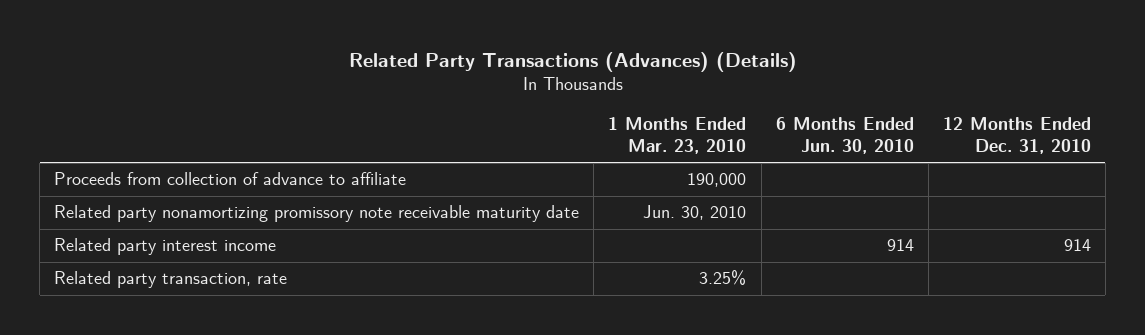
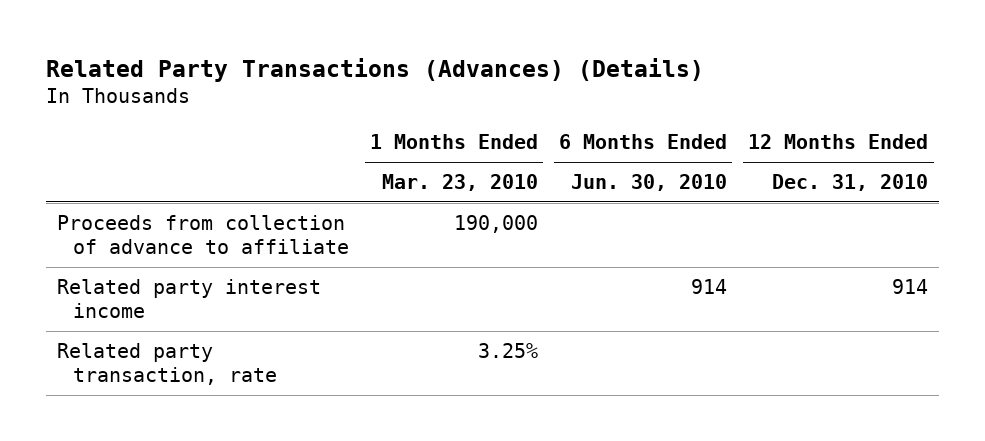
- Related party nonamortizing promissory note receivable maturity date | Jun. 30, 2010 | |

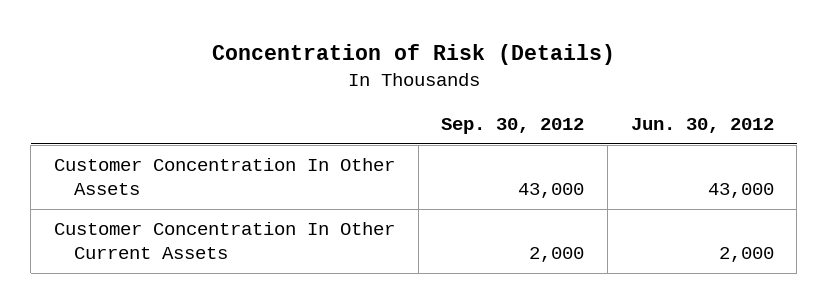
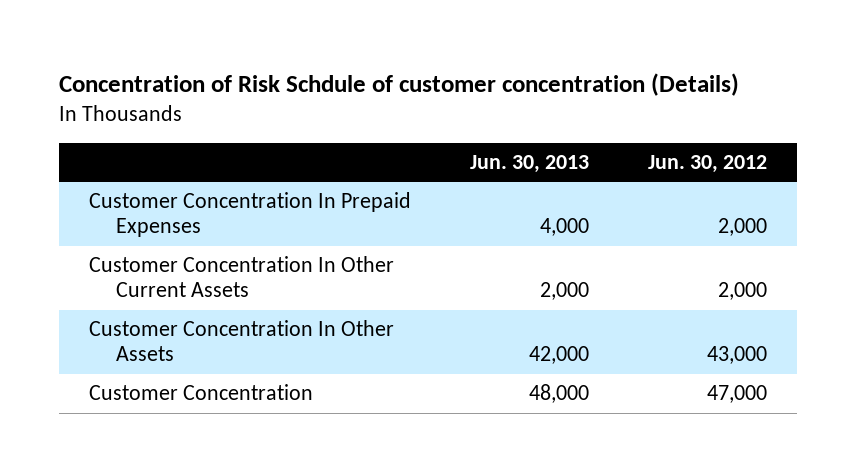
- Concentration of Risk (Details)
+ Concentration of Risk Schdule of customer concentration (Details)
- | Sep. 30, 2012 | Jun. 30, 2012
+ | Jun. 30, 2013 | Jun. 30, 2012
+ Customer Concentration In Prepaid Expenses | 4,000 | 2,000
moved down: Customer Concentration In Other Assets | 42,000 | 43,000
+ Customer Concentration | 48,000 | 47,000

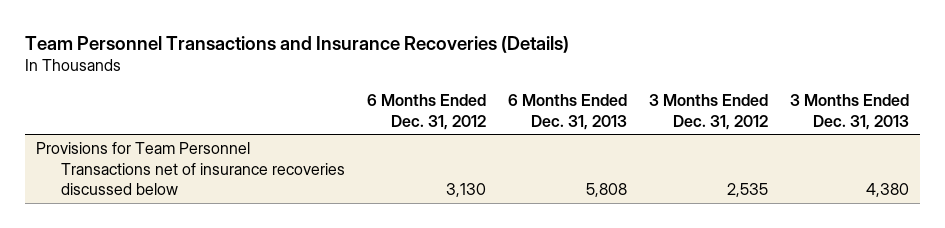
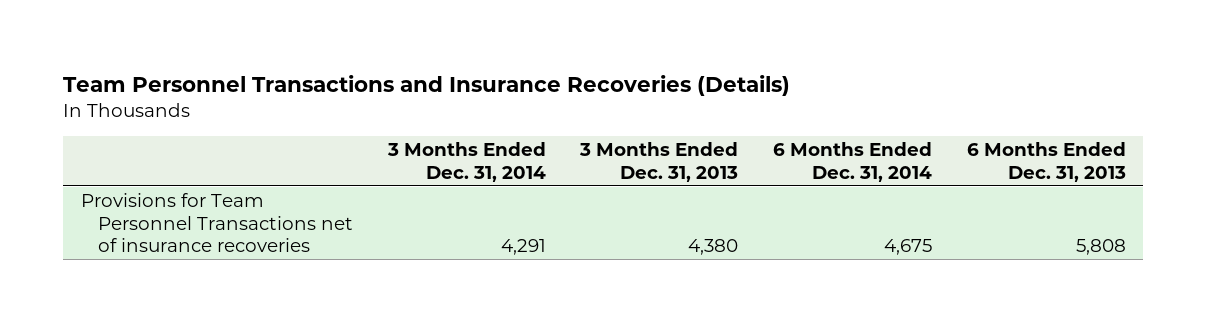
- | 6 Months Ended Dec. 31, 2012 | 6 Months Ended Dec. 31, 2013 | 3 Months Ended Dec. 31, 2012 | 3 Months Ended Dec. 31, 2013
+ | 3 Months Ended Dec. 31, 2014 | 3 Months Ended Dec. 31, 2013 | 6 Months Ended Dec. 31, 2014 | 6 Months Ended Dec. 31, 2013
- Provisions for Team Personnel Transactions net of insurance recoveries discussed below | 3,130 | 5,808 | 2,535 | 4,380
+ Provisions for Team Personnel Transactions net of insurance recoveries | 4,291 | 4,380 | 4,675 | 5,808

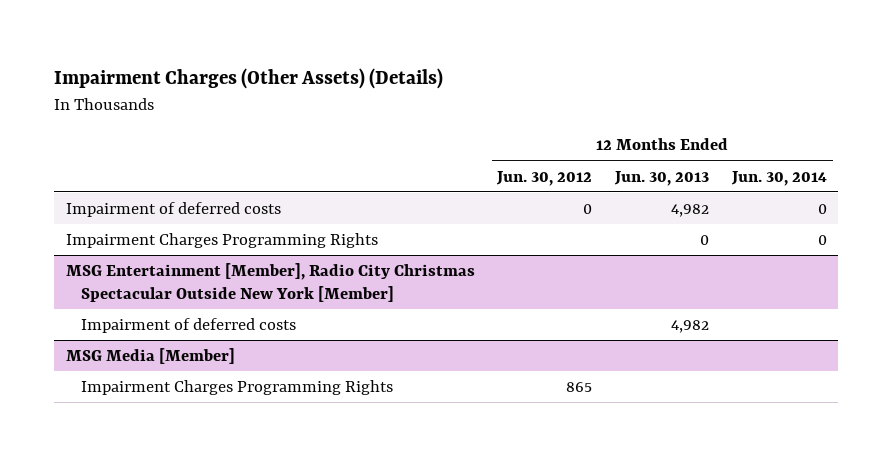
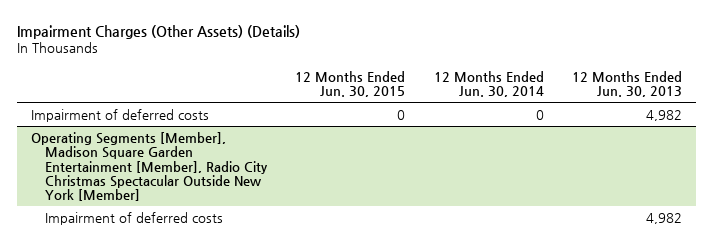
- | 12 Months Ended Jun. 30, 2012 | 12 Months Ended Jun. 30, 2013 | 12 Months Ended Jun. 30, 2014
+ | 12 Months Ended Jun. 30, 2015 | 12 Months Ended Jun. 30, 2014 | 12 Months Ended Jun. 30, 2013
- Impairment Charges Programming Rights | | 0 | 0
- MSG Entertainment [Member], Radio City Christmas Spectacular Outside New York [Member]
+ Operating Segments [Member], Madison Square Garden Entertainment [Member], Radio City Christmas Spectacular Outside New York [Member]
- MSG Media [Member]
- Impairment Charges Programming Rights | 865 | |

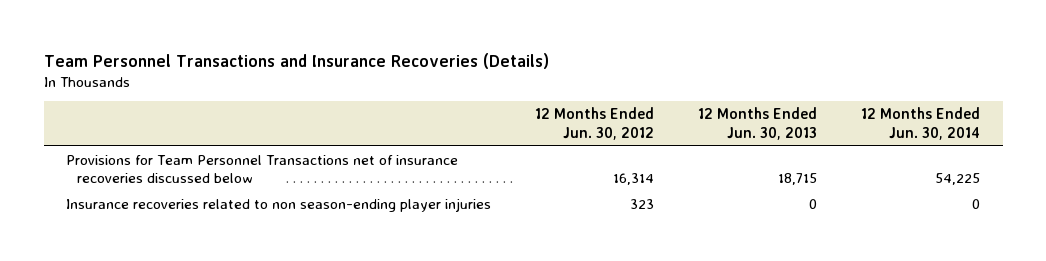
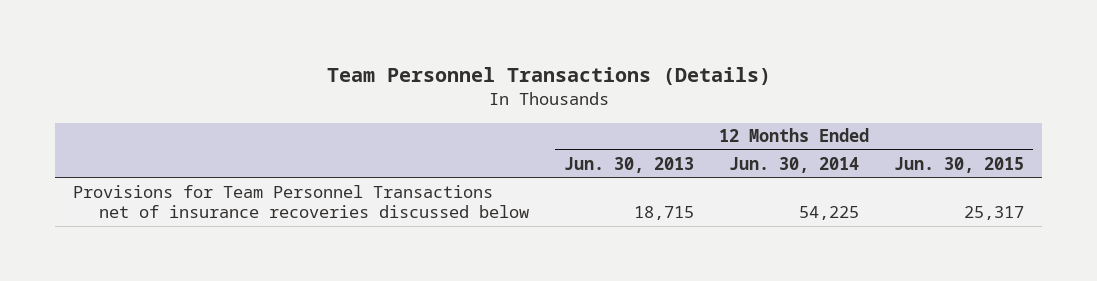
- Team Personnel Transactions and Insurance Recoveries (Details)
+ Team Personnel Transactions (Details)
- | 12 Months Ended Jun. 30, 2012 | 12 Months Ended Jun. 30, 2013 | 12 Months Ended Jun. 30, 2014
+ | 12 Months Ended Jun. 30, 2013 | 12 Months Ended Jun. 30, 2014 | 12 Months Ended Jun. 30, 2015
- Insurance recoveries related to non season-ending player injuries | 323 | 0 | 0

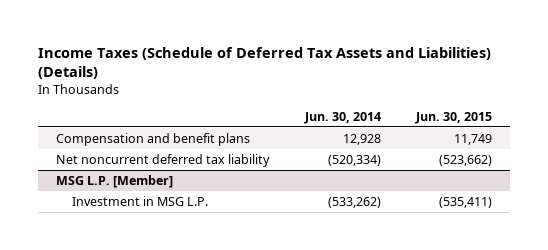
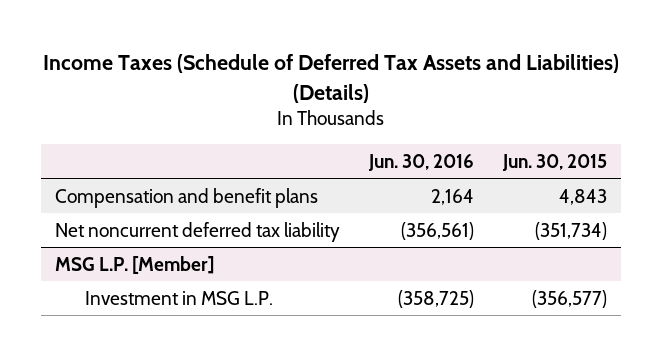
- | Jun. 30, 2014 | Jun. 30, 2015
+ | Jun. 30, 2016 | Jun. 30, 2015
- Compensation and benefit plans | 12,928 | 11,749
- Net noncurrent deferred tax liability | (520,334) | (523,662)
+ Compensation and benefit plans | 2,164 | 4,843
+ Net noncurrent deferred tax liability | (356,561) | (351,734)
@ MSG L.P. [Member]
- Investment in MSG L.P. | (533,262) | (535,411)
+ Investment in MSG L.P. | (358,725) | (356,577)

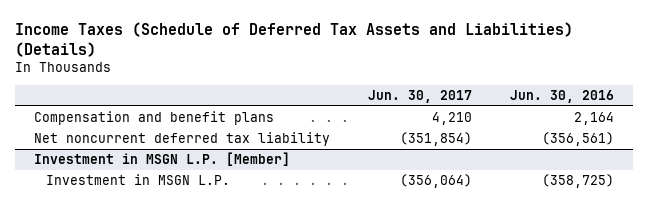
- | Jun. 30, 2016 | Jun. 30, 2015
+ | Jun. 30, 2017 | Jun. 30, 2016
- MSG L.P. [Member]
- Investment in MSG L.P. | (358,725) | (356,577)
+ Investment in MSGN L.P. [Member]
+ Investment in MSGN L.P. | (356,064) | (358,725)

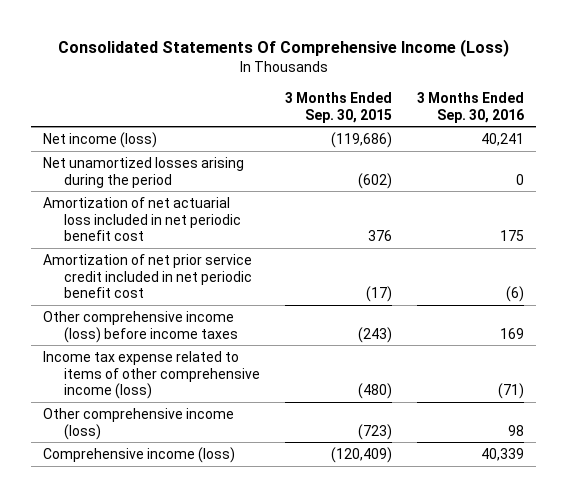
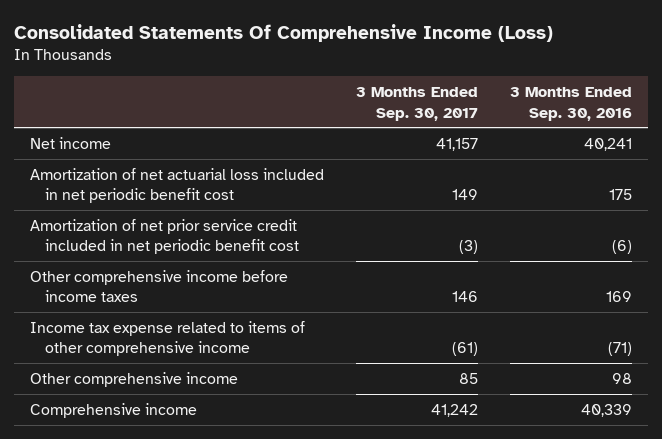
- | 3 Months Ended Sep. 30, 2015 | 3 Months Ended Sep. 30, 2016
+ | 3 Months Ended Sep. 30, 2017 | 3 Months Ended Sep. 30, 2016
- Net income (loss) | (119,686) | 40,241
- Net unamortized losses arising during the period | (602) | 0
+ Net income | 41,157 | 40,241
- Other comprehensive income (loss) before income taxes | (243) | 169
- Income tax expense related to items of other comprehensive income (loss) | (480) | (71)
- Other comprehensive income (loss) | (723) | 98
- Comprehensive income (loss) | (120,409) | 40,339
+ Other comprehensive income before income taxes | 146 | 169
+ Income tax expense related to items of other comprehensive income | (61) | (71)
+ Other comprehensive income | 85 | 98
+ Comprehensive income | 41,242 | 40,339

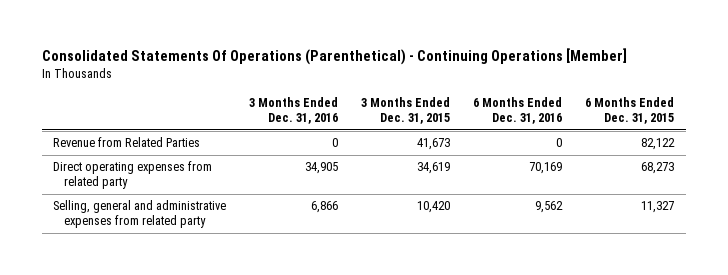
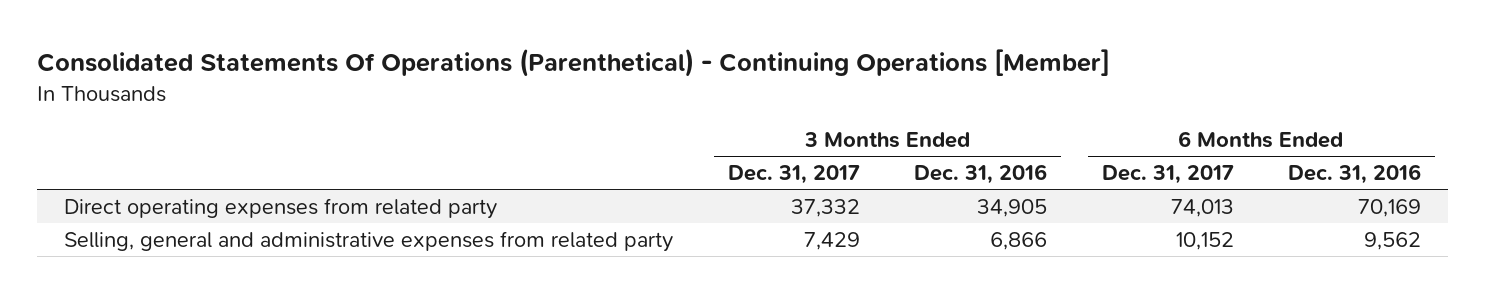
- | 3 Months Ended Dec. 31, 2016 | 3 Months Ended Dec. 31, 2015 | 6 Months Ended Dec. 31, 2016 | 6 Months Ended Dec. 31, 2015
+ | 3 Months Ended Dec. 31, 2017 | 3 Months Ended Dec. 31, 2016 | 6 Months Ended Dec. 31, 2017 | 6 Months Ended Dec. 31, 2016
- Revenue from Related Parties | 0 | 41,673 | 0 | 82,122

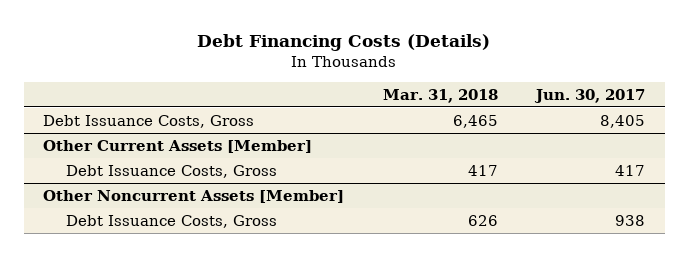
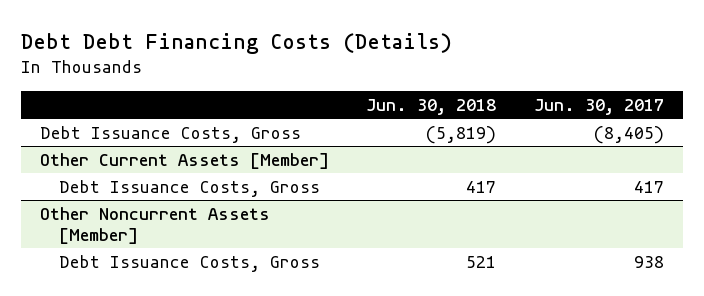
- Debt Financing Costs (Details)
+ Debt Debt Financing Costs (Details)
- | Mar. 31, 2018 | Jun. 30, 2017
+ | Jun. 30, 2018 | Jun. 30, 2017
- Debt Issuance Costs, Gross | 6,465 | 8,405
+ Debt Issuance Costs, Gross | (5,819) | (8,405)

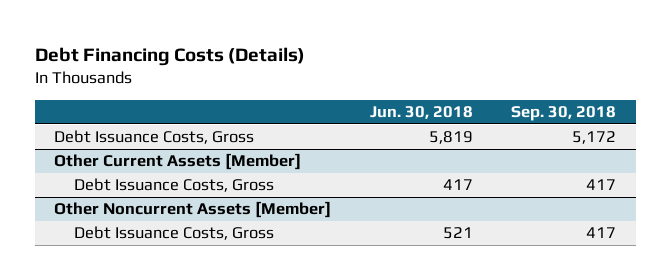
- Debt Debt Financing Costs (Details)
+ Debt Financing Costs (Details)
- | Jun. 30, 2018 | Jun. 30, 2017
+ | Jun. 30, 2018 | Sep. 30, 2018
- Debt Issuance Costs, Gross | (5,819) | (8,405)
+ Debt Issuance Costs, Gross | 5,819 | 5,172

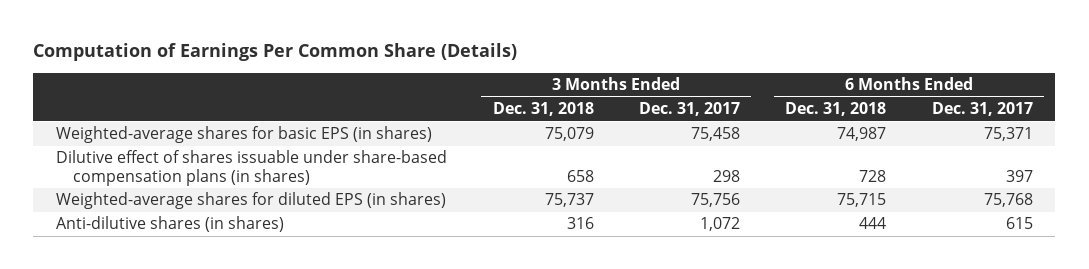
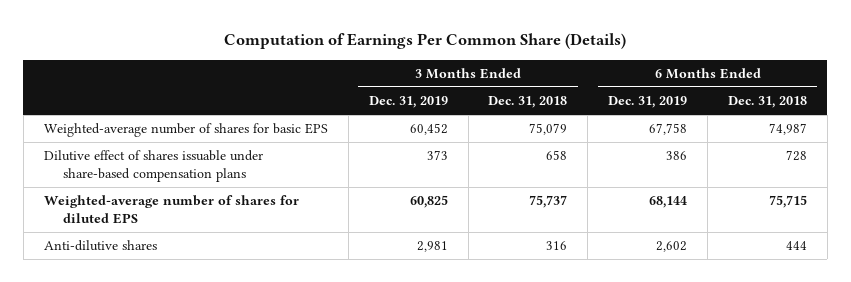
- | 3 Months Ended Dec. 31, 2018 | 3 Months Ended Dec. 31, 2017 | 6 Months Ended Dec. 31, 2018 | 6 Months Ended Dec. 31, 2017
+ | 3 Months Ended Dec. 31, 2019 | 3 Months Ended Dec. 31, 2018 | 6 Months Ended Dec. 31, 2019 | 6 Months Ended Dec. 31, 2018
- Weighted-average shares for basic EPS (in shares) | 75,079 | 75,458 | 74,987 | 75,371
- Dilutive effect of shares issuable under share-based compensation plans (in shares) | 658 | 298 | 728 | 397
- Weighted-average shares for diluted EPS (in shares) | 75,737 | 75,756 | 75,715 | 75,768
- Anti-dilutive shares (in shares) | 316 | 1,072 | 444 | 615
+ Weighted-average number of shares for basic EPS | 60,452 | 75,079 | 67,758 | 74,987
+ Dilutive effect of shares issuable under share-based compensation plans | 373 | 658 | 386 | 728
+ Weighted-average number of shares for diluted EPS | 60,825 | 75,737 | 68,144 | 75,715
+ Anti-dilutive shares | 2,981 | 316 | 2,602 | 444

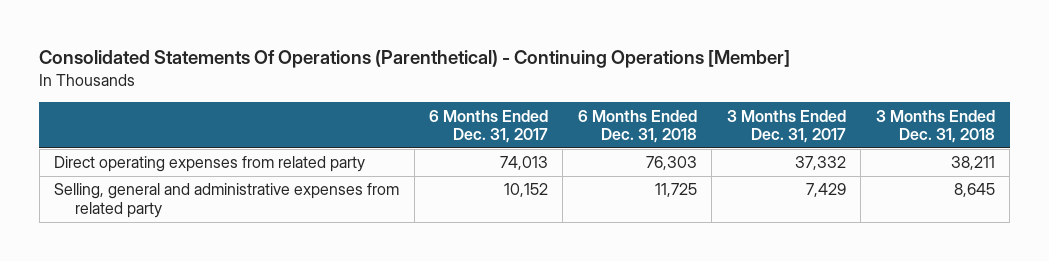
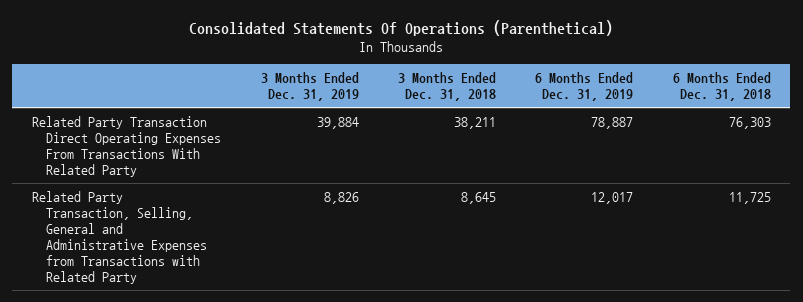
- Consolidated Statements Of Operations (Parenthetical) - Continuing Operations [Member]
+ Consolidated Statements Of Operations (Parenthetical)
- | 6 Months Ended Dec. 31, 2017 | 6 Months Ended Dec. 31, 2018 | 3 Months Ended Dec. 31, 2017 | 3 Months Ended Dec. 31, 2018
+ | 3 Months Ended Dec. 31, 2019 | 3 Months Ended Dec. 31, 2018 | 6 Months Ended Dec. 31, 2019 | 6 Months Ended Dec. 31, 2018
- Direct operating expenses from related party | 74,013 | 76,303 | 37,332 | 38,211
- Selling, general and administrative expenses from related party | 10,152 | 11,725 | 7,429 | 8,645
+ Related Party Transaction Direct Operating Expenses From Transactions With Related Party | 39,884 | 38,211 | 78,887 | 76,303
+ Related Party Transaction, Selling, General and Administrative Expenses from Transactions with Related Party | 8,826 | 8,645 | 12,017 | 11,725

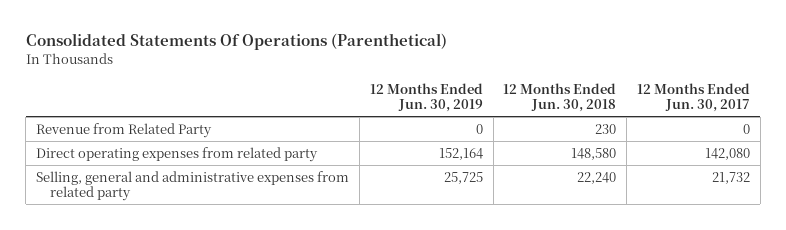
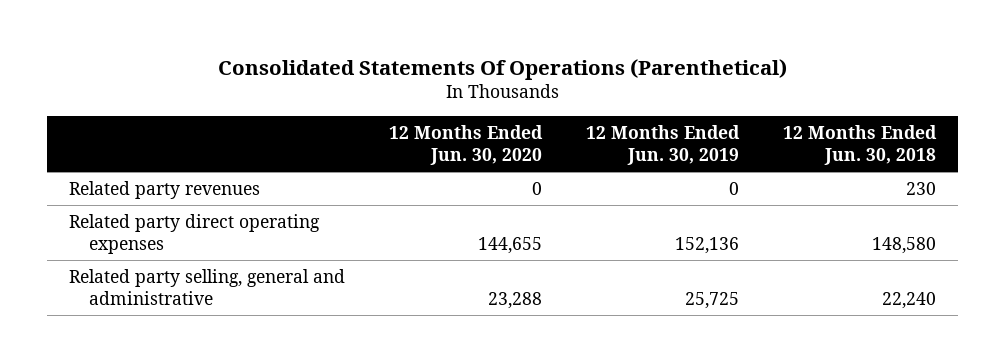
- | 12 Months Ended Jun. 30, 2019 | 12 Months Ended Jun. 30, 2018 | 12 Months Ended Jun. 30, 2017
+ | 12 Months Ended Jun. 30, 2020 | 12 Months Ended Jun. 30, 2019 | 12 Months Ended Jun. 30, 2018
- Revenue from Related Party | 0 | 230 | 0
- Direct operating expenses from related party | 152,164 | 148,580 | 142,080
- Selling, general and administrative expenses from related party | 25,725 | 22,240 | 21,732
+ Related party revenues | 0 | 0 | 230
+ Related party direct operating expenses | 144,655 | 152,136 | 148,580
+ Related party selling, general and administrative | 23,288 | 25,725 | 22,240

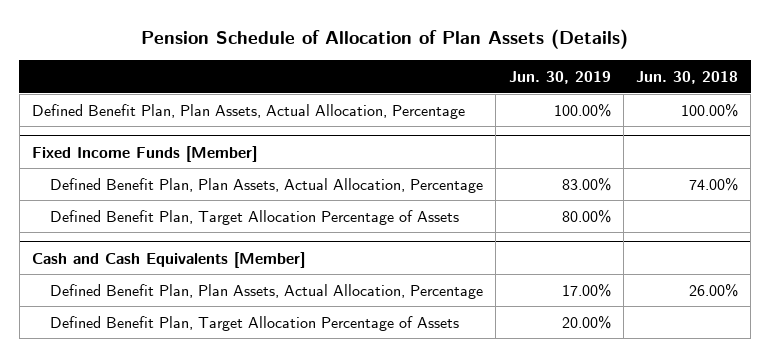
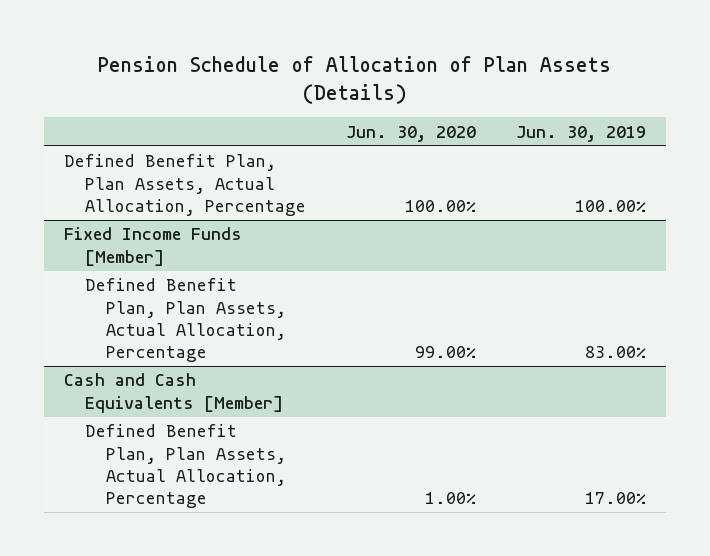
- | Jun. 30, 2019 | Jun. 30, 2018
+ | Jun. 30, 2020 | Jun. 30, 2019
@ Fixed Income Funds [Member]
- Defined Benefit Plan, Target Allocation Percentage of Assets | 80.00% |
@ Cash and Cash Equivalents [Member]
- Defined Benefit Plan, Target Allocation Percentage of Assets | 20.00% |

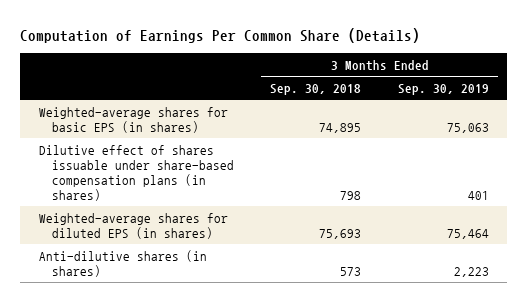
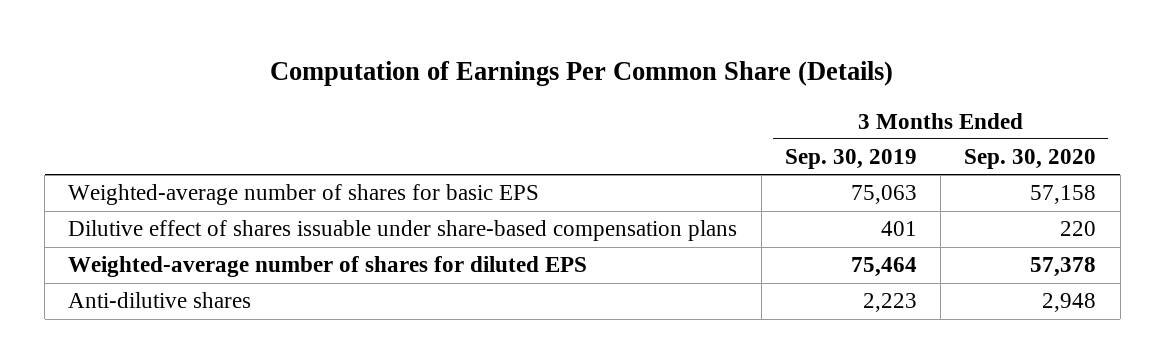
- | 3 Months Ended Sep. 30, 2018 | 3 Months Ended Sep. 30, 2019
+ | 3 Months Ended Sep. 30, 2019 | 3 Months Ended Sep. 30, 2020
- Weighted-average shares for basic EPS (in shares) | 74,895 | 75,063
- Dilutive effect of shares issuable under share-based compensation plans (in shares) | 798 | 401
- Weighted-average shares for diluted EPS (in shares) | 75,693 | 75,464
- Anti-dilutive shares (in shares) | 573 | 2,223
+ Weighted-average number of shares for basic EPS | 75,063 | 57,158
+ Dilutive effect of shares issuable under share-based compensation plans | 401 | 220
+ Weighted-average number of shares for diluted EPS | 75,464 | 57,378
+ Anti-dilutive shares | 2,223 | 2,948

